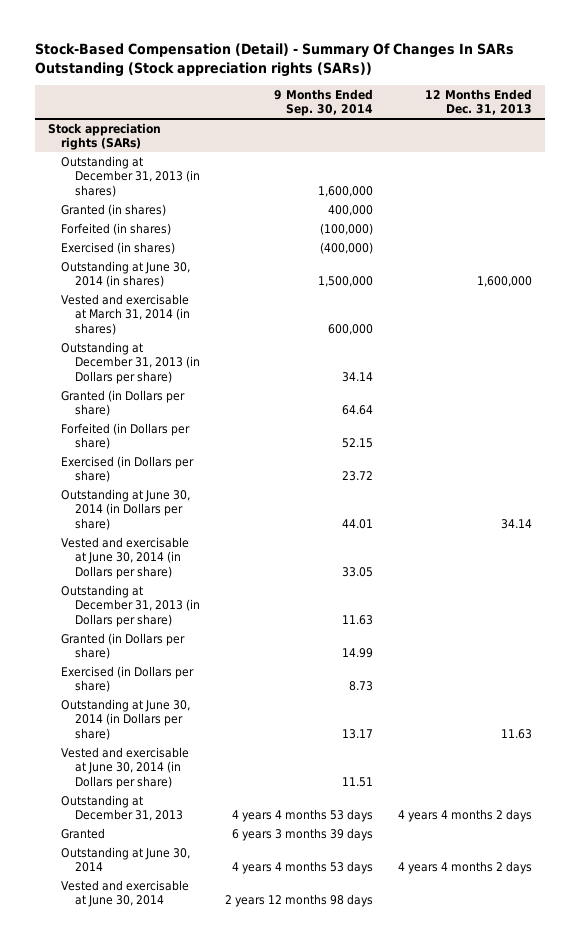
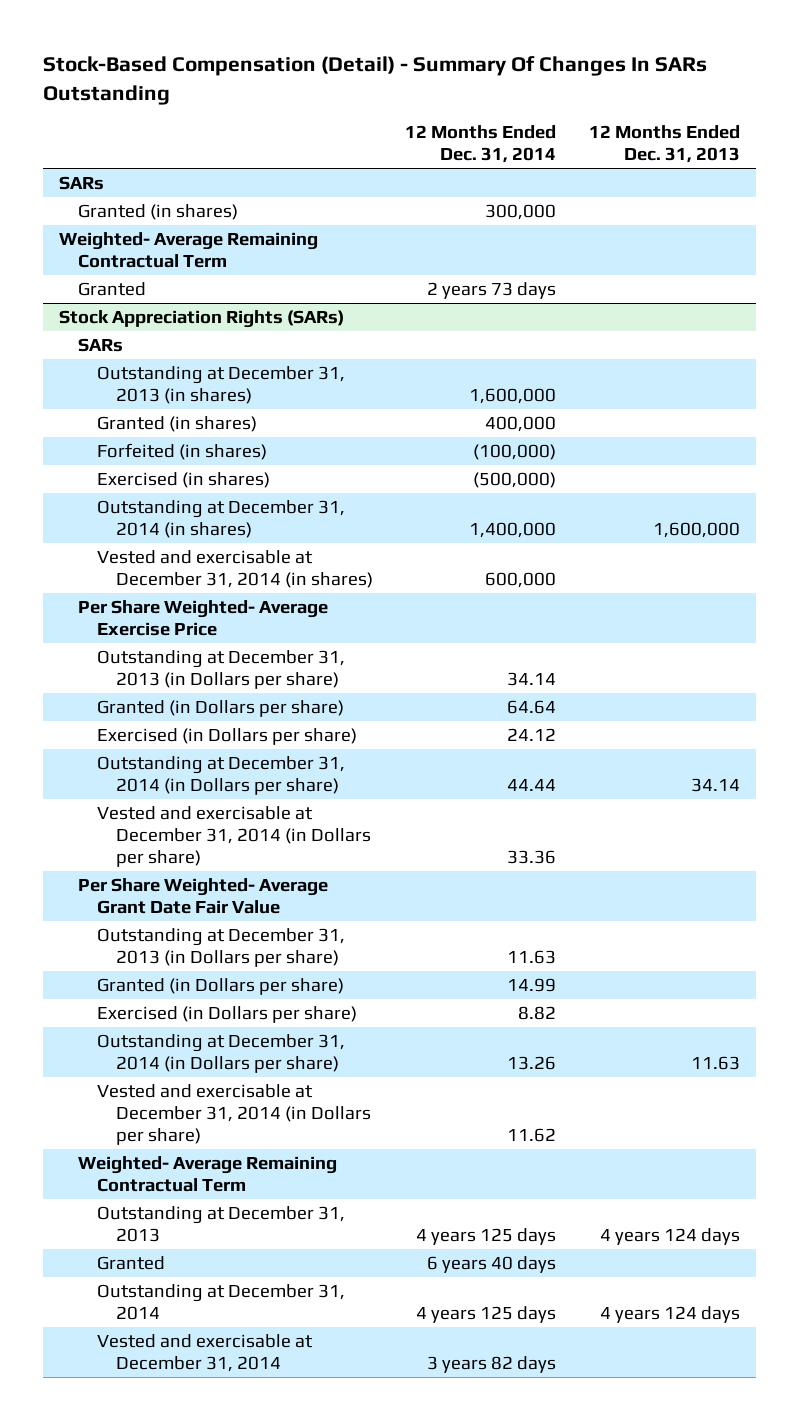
- Stock-Based Compensation (Detail) - Summary Of Changes In SARs Outstanding (Stock appreciation rights (SARs))
+ Stock-Based Compensation (Detail) - Summary Of Changes In SARs Outstanding
- | 9 Months Ended Sep. 30, 2014 | 12 Months Ended Dec. 31, 2013
+ | 12 Months Ended Dec. 31, 2014 | 12 Months Ended Dec. 31, 2013
- Stock appreciation rights (SARs)
+ SARs
+ Granted (in shares) | 300,000 |
+ Weighted- Average Remaining Contractual Term
+ Granted | 2 years 73 days |
+ Stock Appreciation Rights (SARs)
+ SARs
- Outstanding at June 30, 2014 (in shares) | 1,500,000 | 1,600,000
- Vested and exercisable at March 31, 2014 (in shares) | 600,000 |
+ Outstanding at December 31, 2014 (in shares) | 1,400,000 | 1,600,000
+ Vested and exercisable at December 31, 2014 (in shares) | 600,000 |
+ Per Share Weighted- Average Exercise Price
- Forfeited (in Dollars per share) | 52.15 |
- Outstanding at June 30, 2014 (in Dollars per share) | 44.01 | 34.14
- Vested and exercisable at June 30, 2014 (in Dollars per share) | 33.05 |
+ Outstanding at December 31, 2014 (in Dollars per share) | 44.44 | 34.14
+ Vested and exercisable at December 31, 2014 (in Dollars per share) | 33.36 |
+ Per Share Weighted- Average Grant Date Fair Value
- Outstanding at June 30, 2014 (in Dollars per share) | 13.17 | 11.63
- Vested and exercisable at June 30, 2014 (in Dollars per share) | 11.51 |
- Outstanding at December 31, 2013 | 4 years 4 months 53 days | 4 years 4 months 2 days
+ Outstanding at December 31, 2014 (in Dollars per share) | 13.26 | 11.63
+ Vested and exercisable at December 31, 2014 (in Dollars per share) | 11.62 |
+ Weighted- Average Remaining Contractual Term
+ Outstanding at December 31, 2013 | 4 years 125 days | 4 years 124 days
- Outstanding at June 30, 2014 | 4 years 4 months 53 days | 4 years 4 months 2 days
- Vested and exercisable at June 30, 2014 | 2 years 12 months 98 days |
+ Outstanding at December 31, 2014 | 4 years 125 days | 4 years 124 days
+ Vested and exercisable at December 31, 2014 | 3 years 82 days |

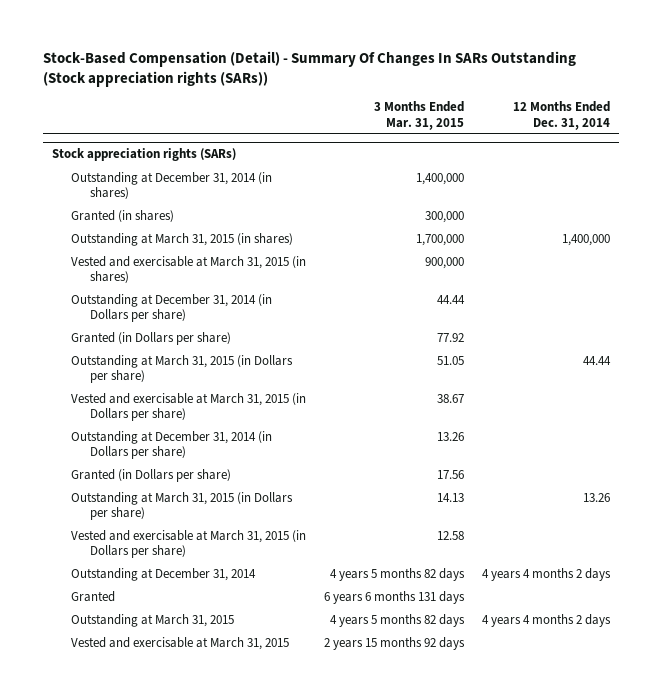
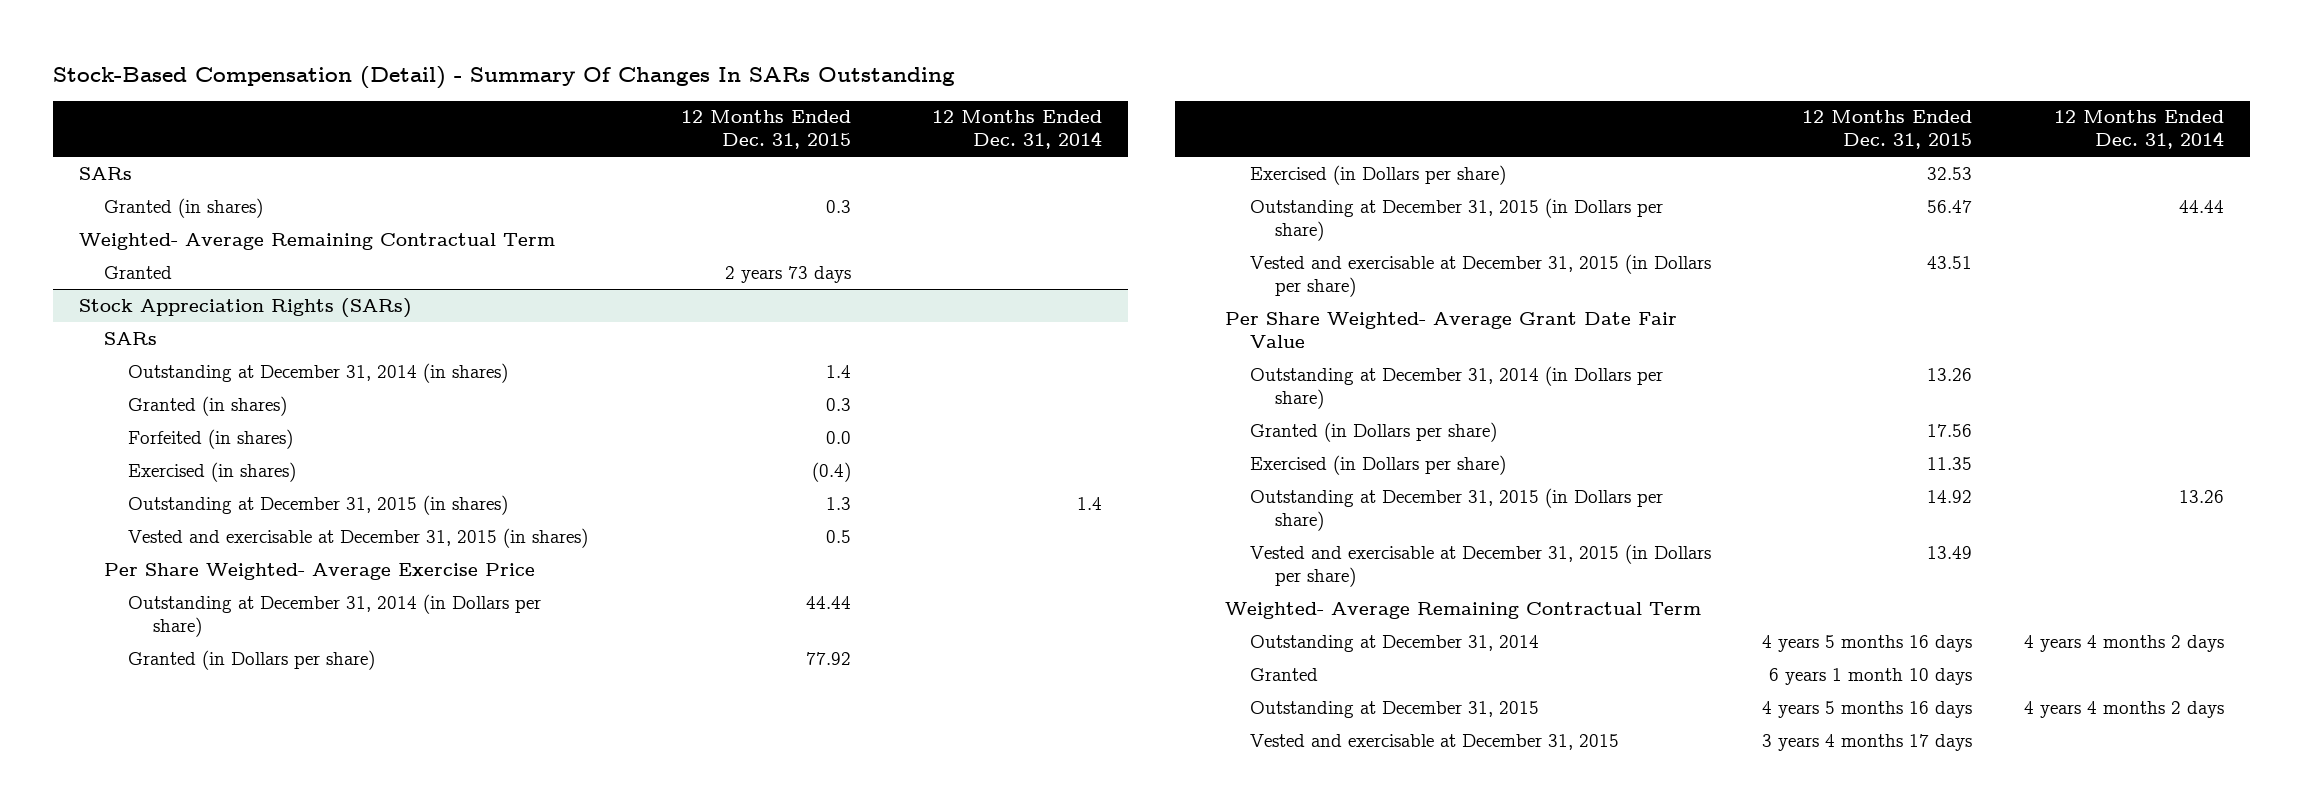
- Stock-Based Compensation (Detail) - Summary Of Changes In SARs Outstanding (Stock appreciation rights (SARs))
+ Stock-Based Compensation (Detail) - Summary Of Changes In SARs Outstanding
- | 3 Months Ended Mar. 31, 2015 | 12 Months Ended Dec. 31, 2014
+ | 12 Months Ended Dec. 31, 2015 | 12 Months Ended Dec. 31, 2014
- Stock appreciation rights (SARs)
+ SARs
+ Granted (in shares) | 0.3 |
+ Weighted- Average Remaining Contractual Term
+ Granted | 2 years 73 days |
+ Stock Appreciation Rights (SARs)
+ SARs
- Outstanding at March 31, 2015 (in shares) | 1,700,000 | 1,400,000
- Vested and exercisable at March 31, 2015 (in shares) | 900,000 |
+ Forfeited (in shares) | 0.0 |
+ Exercised (in shares) | (0.4) |
+ Outstanding at December 31, 2015 (in shares) | 1.3 | 1.4
+ Vested and exercisable at December 31, 2015 (in shares) | 0.5 |
+ Per Share Weighted- Average Exercise Price
- Outstanding at March 31, 2015 (in Dollars per share) | 51.05 | 44.44
- Vested and exercisable at March 31, 2015 (in Dollars per share) | 38.67 |
+ Exercised (in Dollars per share) | 32.53 |
+ Outstanding at December 31, 2015 (in Dollars per share) | 56.47 | 44.44
+ Vested and exercisable at December 31, 2015 (in Dollars per share) | 43.51 |
+ Per Share Weighted- Average Grant Date Fair Value
- Outstanding at March 31, 2015 (in Dollars per share) | 14.13 | 13.26
- Vested and exercisable at March 31, 2015 (in Dollars per share) | 12.58 |
+ Exercised (in Dollars per share) | 11.35 |
+ Outstanding at December 31, 2015 (in Dollars per share) | 14.92 | 13.26
+ Vested and exercisable at December 31, 2015 (in Dollars per share) | 13.49 |
+ Weighted- Average Remaining Contractual Term
- Outstanding at March 31, 2015 | 4 years 5 months 82 days | 4 years 4 months 2 days
- Vested and exercisable at March 31, 2015 | 2 years 15 months 92 days |
+ Outstanding at December 31, 2015 | 4 years 5 months 16 days | 4 years 4 months 2 days
+ Vested and exercisable at December 31, 2015 | 3 years 4 months 17 days |

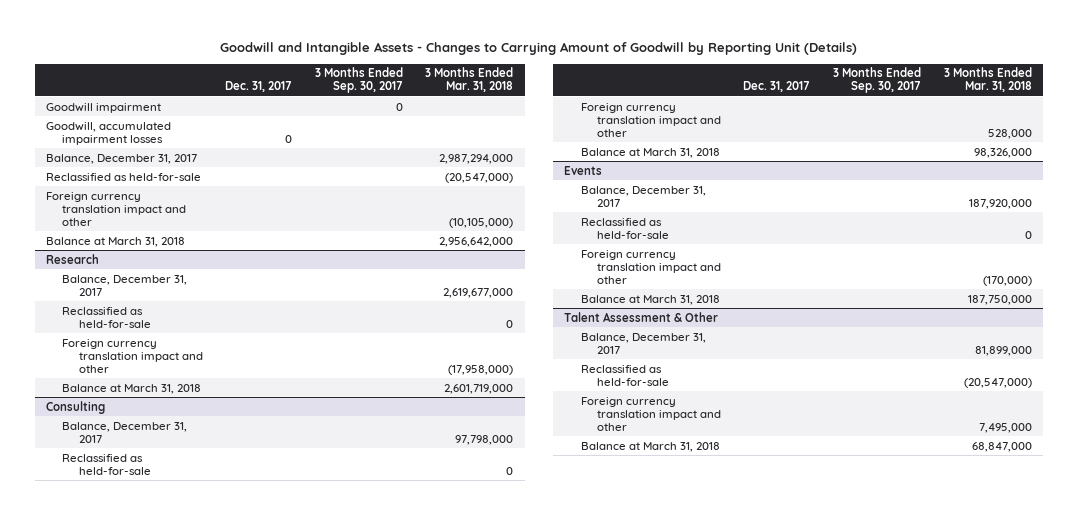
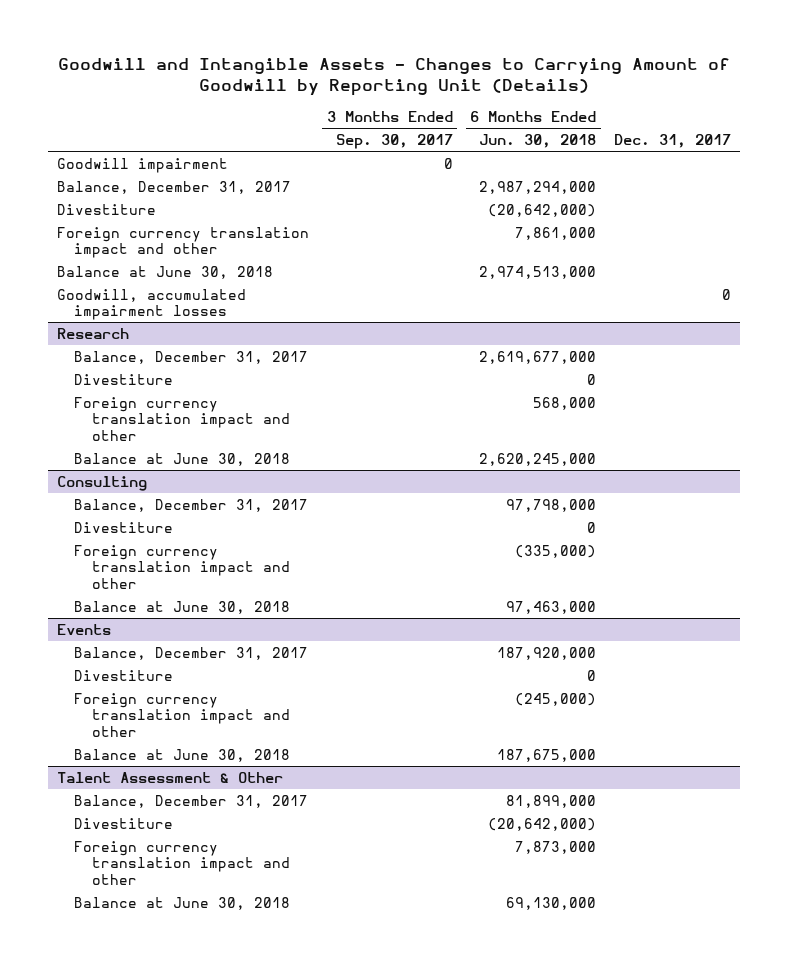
- | Dec. 31, 2017 | 3 Months Ended Sep. 30, 2017 | 3 Months Ended Mar. 31, 2018
+ | 3 Months Ended Sep. 30, 2017 | 6 Months Ended Jun. 30, 2018 | Dec. 31, 2017
- Reclassified as held-for-sale | | | (20,547,000)
+ Divestiture | | (20,642,000) |
- Balance at March 31, 2018 | | | 2,956,642,000
+ Balance at June 30, 2018 | | 2,974,513,000 |
moved down: Goodwill, accumulated impairment losses | | | 0
@ Research
- Reclassified as held-for-sale | | | 0
+ Divestiture | | 0 |
- Balance at March 31, 2018 | | | 2,601,719,000
+ Balance at June 30, 2018 | | 2,620,245,000 |
@ Consulting
- Reclassified as held-for-sale | | | 0
+ Divestiture | | 0 |
- Balance at March 31, 2018 | | | 98,326,000
+ Balance at June 30, 2018 | | 97,463,000 |
@ Events
- Reclassified as held-for-sale | | | 0
+ Divestiture | | 0 |
- Balance at March 31, 2018 | | | 187,750,000
+ Balance at June 30, 2018 | | 187,675,000 |
@ Talent Assessment & Other
- Reclassified as held-for-sale | | | (20,547,000)
+ Divestiture | | (20,642,000) |
- Balance at March 31, 2018 | | | 68,847,000
+ Balance at June 30, 2018 | | 69,130,000 |

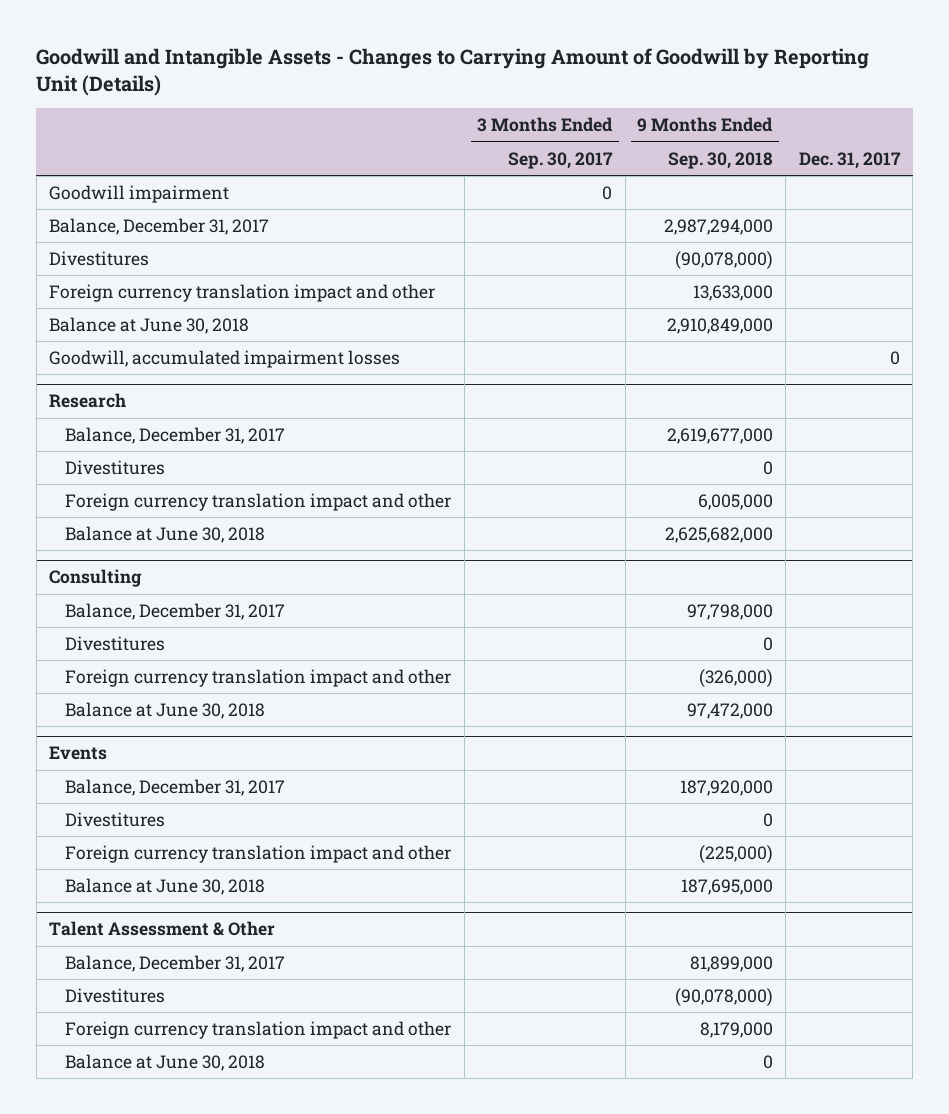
- | 3 Months Ended Sep. 30, 2017 | 6 Months Ended Jun. 30, 2018 | Dec. 31, 2017
+ | 3 Months Ended Sep. 30, 2017 | 9 Months Ended Sep. 30, 2018 | Dec. 31, 2017
- Divestiture | | (20,642,000) |
+ Divestitures | | (90,078,000) |
@ Research
- Divestiture | | 0 |
+ Divestitures | | 0 |
@ Consulting
- Divestiture | | 0 |
+ Divestitures | | 0 |
@ Events
- Divestiture | | 0 |
+ Divestitures | | 0 |
@ Talent Assessment & Other
- Divestiture | | (20,642,000) |
+ Divestitures | | (90,078,000) |

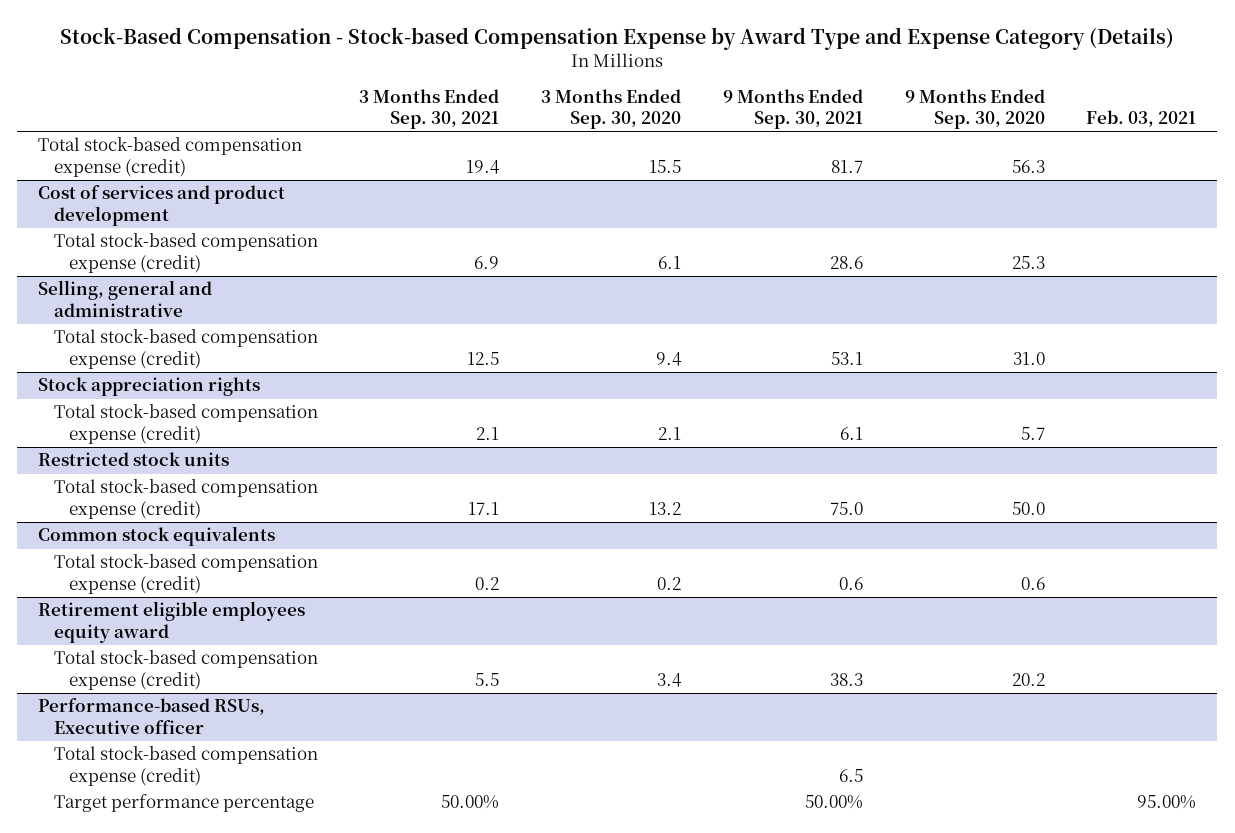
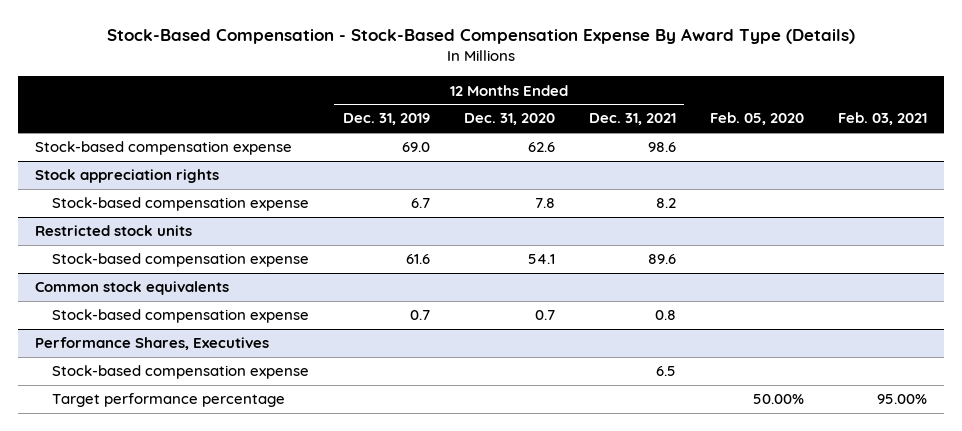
- Stock-Based Compensation - Stock-based Compensation Expense by Award Type and Expense Category (Details)
+ Stock-Based Compensation - Stock-Based Compensation Expense By Award Type (Details)
- | 3 Months Ended Sep. 30, 2021 | 3 Months Ended Sep. 30, 2020 | 9 Months Ended Sep. 30, 2021 | 9 Months Ended Sep. 30, 2020 | Feb. 03, 2021
+ | 12 Months Ended Dec. 31, 2019 | 12 Months Ended Dec. 31, 2020 | 12 Months Ended Dec. 31, 2021 | Feb. 05, 2020 | Feb. 03, 2021
- Total stock-based compensation expense (credit) | 19.4 | 15.5 | 81.7 | 56.3 |
- Cost of services and product development
- Total stock-based compensation expense (credit) | 6.9 | 6.1 | 28.6 | 25.3 |
- Selling, general and administrative
- Total stock-based compensation expense (credit) | 12.5 | 9.4 | 53.1 | 31.0 |
+ Stock-based compensation expense | 69.0 | 62.6 | 98.6 | |
@ Stock appreciation rights
- Total stock-based compensation expense (credit) | 2.1 | 2.1 | 6.1 | 5.7 |
+ Stock-based compensation expense | 6.7 | 7.8 | 8.2 | |
@ Restricted stock units
- Total stock-based compensation expense (credit) | 17.1 | 13.2 | 75.0 | 50.0 |
+ Stock-based compensation expense | 61.6 | 54.1 | 89.6 | |
@ Common stock equivalents
- Total stock-based compensation expense (credit) | 0.2 | 0.2 | 0.6 | 0.6 |
- Retirement eligible employees equity award
- Total stock-based compensation expense (credit) | 5.5 | 3.4 | 38.3 | 20.2 |
- Performance-based RSUs, Executive officer
- Total stock-based compensation expense (credit) | | | 6.5 | |
@ Common stock equivalents
+ Stock-based compensation expense | 0.7 | 0.7 | 0.8 | |
+ Performance Shares, Executives
+ Stock-based compensation expense | | | 6.5 | |

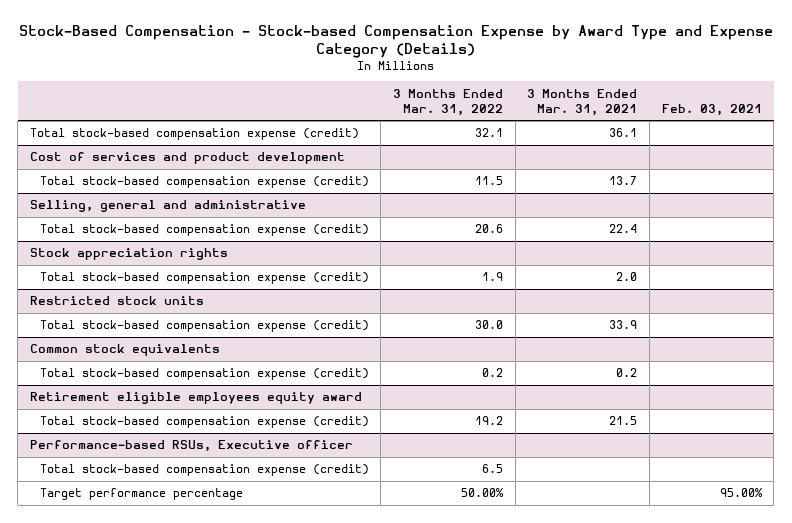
- Stock-Based Compensation - Stock-Based Compensation Expense By Award Type (Details)
+ Stock-Based Compensation - Stock-based Compensation Expense by Award Type and Expense Category (Details)
- | 12 Months Ended Dec. 31, 2019 | 12 Months Ended Dec. 31, 2020 | 12 Months Ended Dec. 31, 2021 | Feb. 05, 2020 | Feb. 03, 2021
+ | 3 Months Ended Mar. 31, 2022 | 3 Months Ended Mar. 31, 2021 | Feb. 03, 2021
- Stock-based compensation expense | 69.0 | 62.6 | 98.6 | |
+ Total stock-based compensation expense (credit) | 32.1 | 36.1 |
+ Cost of services and product development
+ Total stock-based compensation expense (credit) | 11.5 | 13.7 |
+ Selling, general and administrative
+ Total stock-based compensation expense (credit) | 20.6 | 22.4 |
@ Stock appreciation rights
- Stock-based compensation expense | 6.7 | 7.8 | 8.2 | |
+ Total stock-based compensation expense (credit) | 1.9 | 2.0 |
@ Restricted stock units
- Stock-based compensation expense | 61.6 | 54.1 | 89.6 | |
+ Total stock-based compensation expense (credit) | 30.0 | 33.9 |
@ Common stock equivalents
- Stock-based compensation expense | 0.7 | 0.7 | 0.8 | |
- Performance Shares, Executives
- Stock-based compensation expense | | | 6.5 | |
@ Common stock equivalents
+ Total stock-based compensation expense (credit) | 0.2 | 0.2 |
+ Retirement eligible employees equity award
+ Total stock-based compensation expense (credit) | 19.2 | 21.5 |
+ Performance-based RSUs, Executive officer
+ Total stock-based compensation expense (credit) | 6.5 | |

